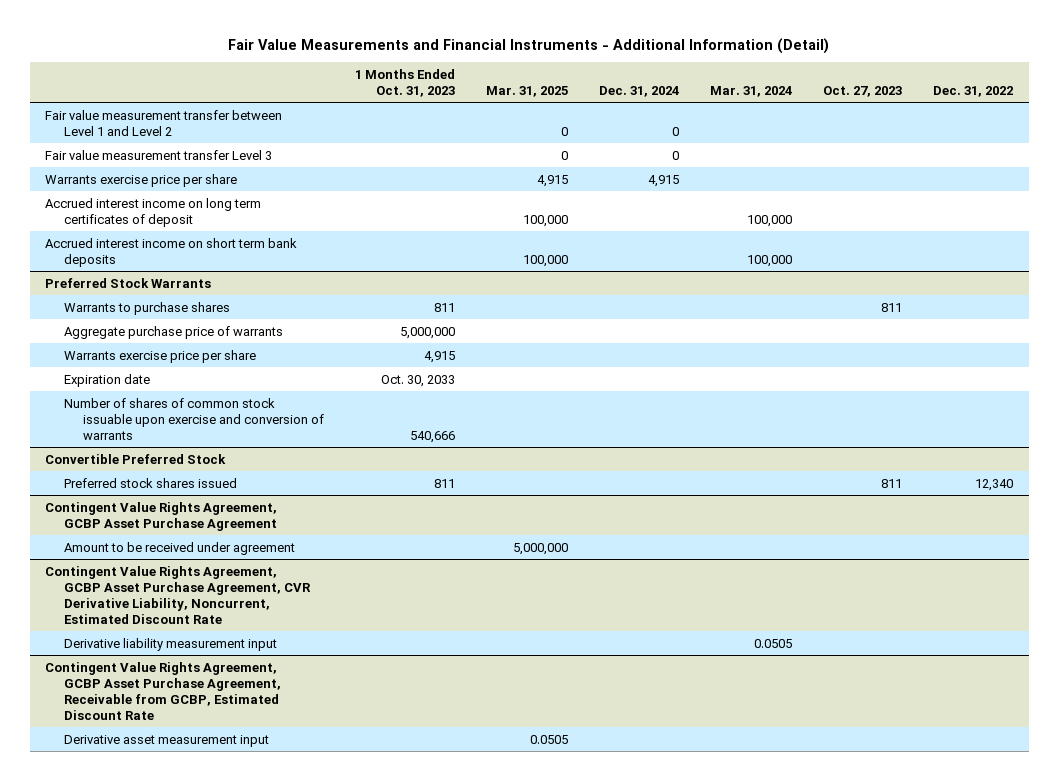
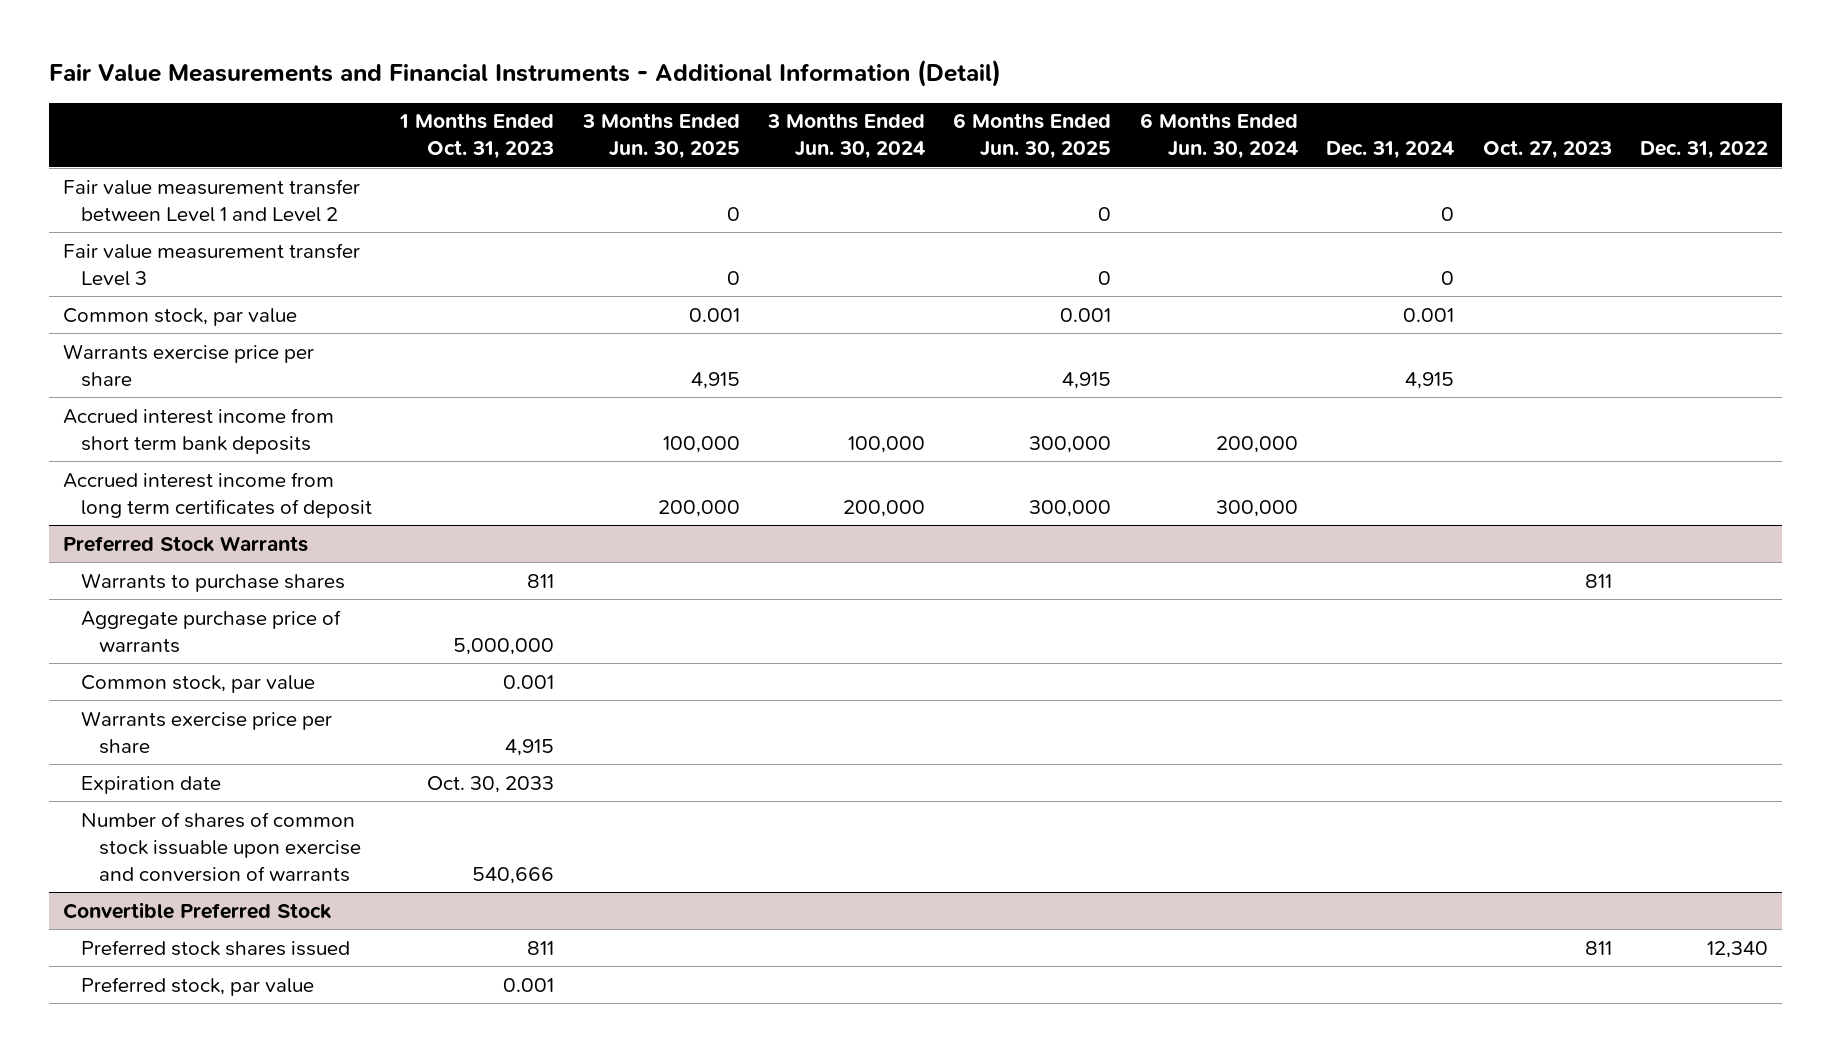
- | 1 Months Ended Oct. 31, 2023 | Mar. 31, 2025 | Dec. 31, 2024 | Mar. 31, 2024 | Oct. 27, 2023 | Dec. 31, 2022
+ | 1 Months Ended Oct. 31, 2023 | 3 Months Ended Jun. 30, 2025 | 3 Months Ended Jun. 30, 2024 | 6 Months Ended Jun. 30, 2025 | 6 Months Ended Jun. 30, 2024 | Dec. 31, 2024 | Oct. 27, 2023 | Dec. 31, 2022
+ Common stock, par value | | 0.001 | | 0.001 | | 0.001 | |
- Accrued interest income on long term certificates of deposit | | 100,000 | | 100,000 | |
- Accrued interest income on short term bank deposits | | 100,000 | | 100,000 | |
+ Accrued interest income from short term bank deposits | | 100,000 | 100,000 | 300,000 | 200,000 | | |
+ Accrued interest income from long term certificates of deposit | | 200,000 | 200,000 | 300,000 | 300,000 | | |
@ Preferred Stock Warrants
+ Common stock, par value | 0.001 | | | | | | |
- Contingent Value Rights Agreement, GCBP Asset Purchase Agreement
- Amount to be received under agreement | | 5,000,000 | | | |
- Contingent Value Rights Agreement, GCBP Asset Purchase Agreement, CVR Derivative Liability, Noncurrent, Estimated Discount Rate
- Derivative liability measurement input | | | | 0.0505 | |
- Contingent Value Rights Agreement, GCBP Asset Purchase Agreement, Receivable from GCBP, Estimated Discount Rate
- Derivative asset measurement input | | 0.0505 | | | |
@ Convertible Preferred Stock
+ Preferred stock, par value | 0.001 | | | | | | |

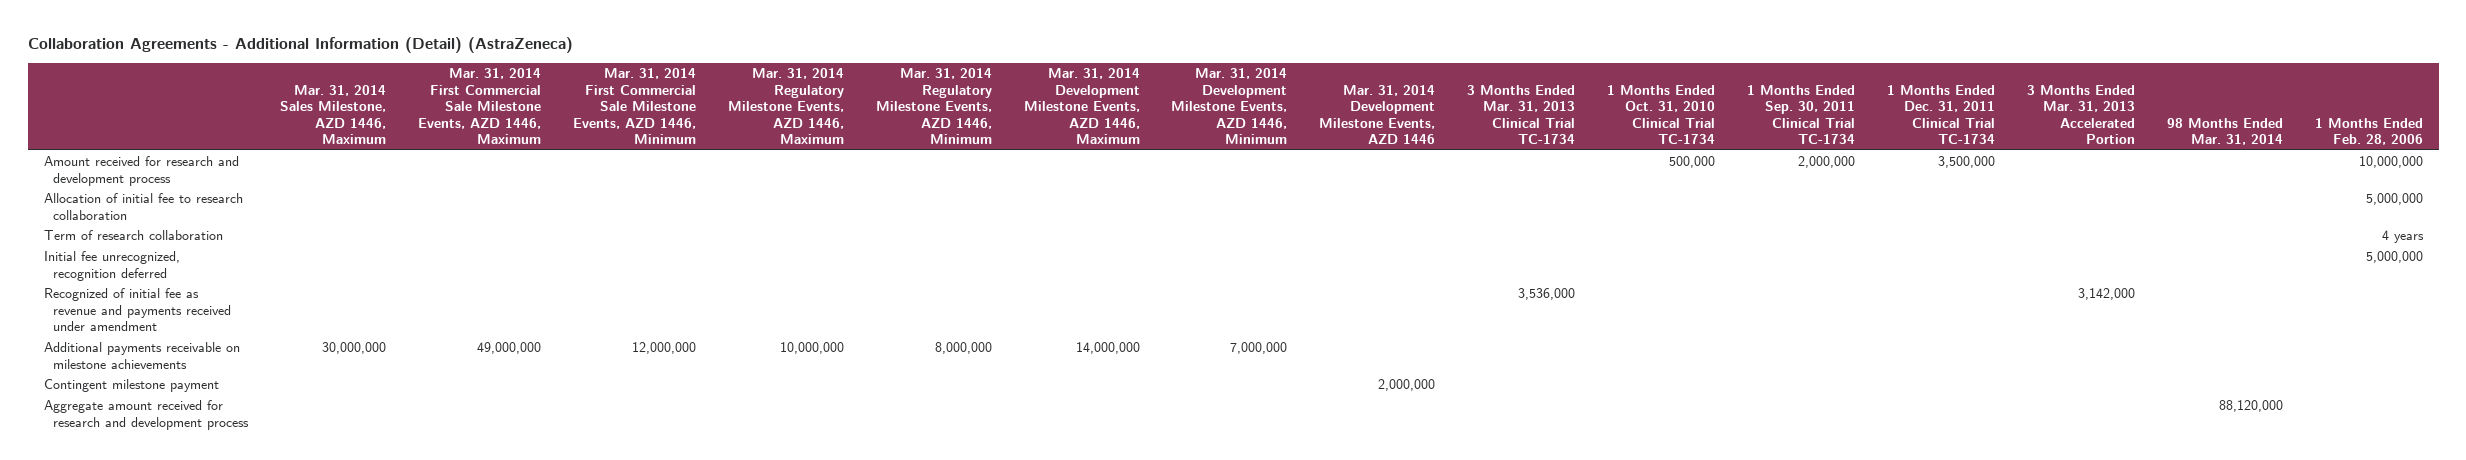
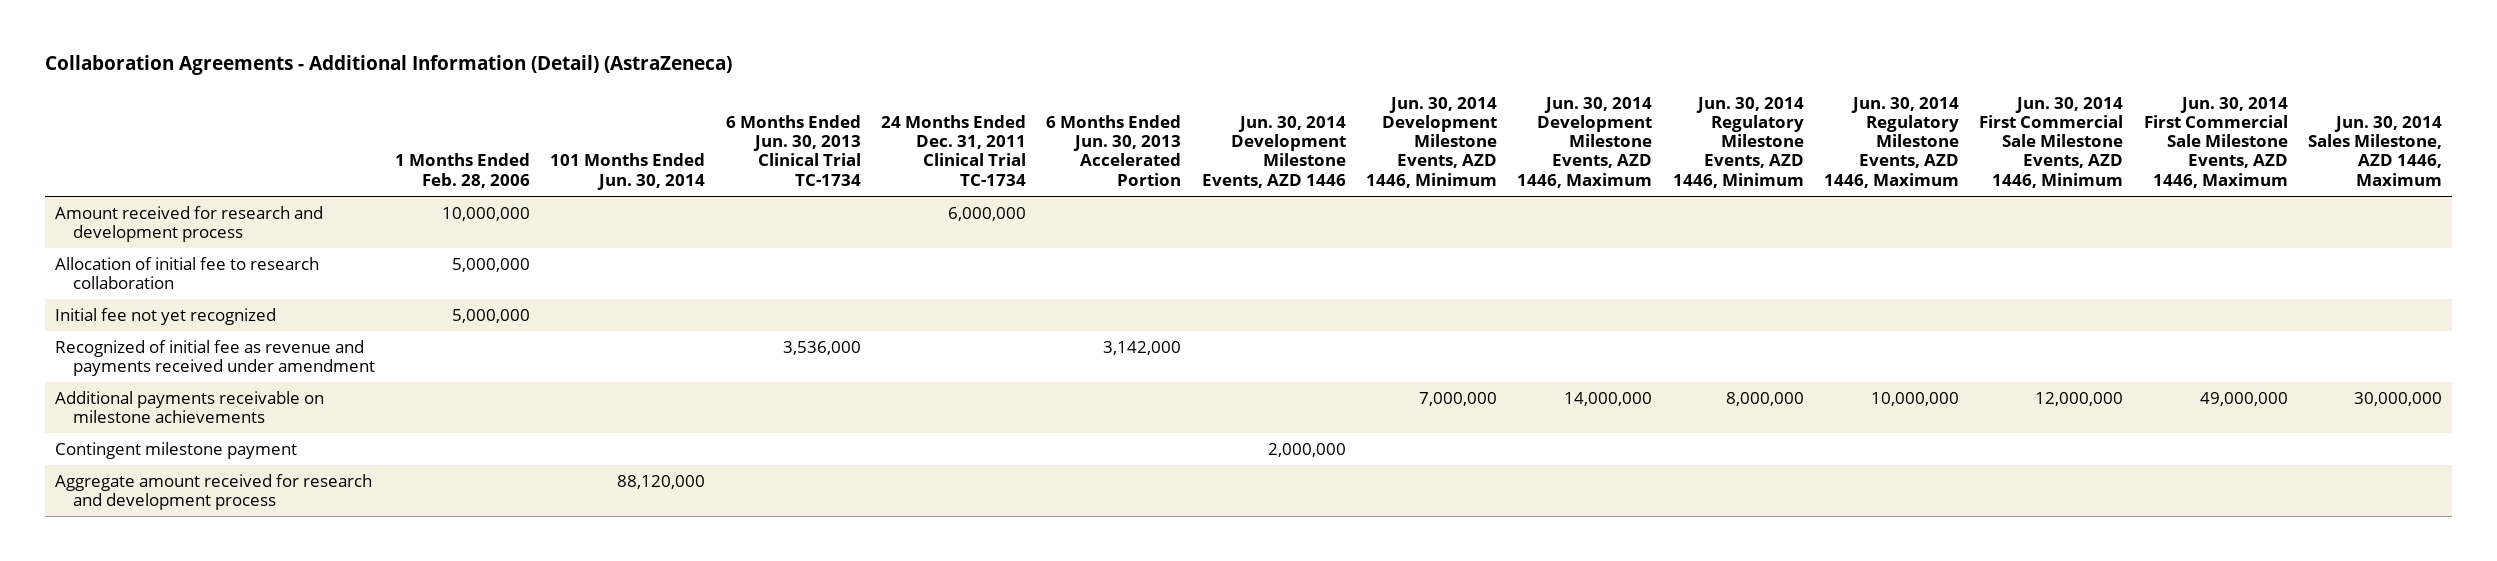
- | Mar. 31, 2014 Sales Milestone, AZD 1446, Maximum | Mar. 31, 2014 First Commercial Sale Milestone Events, AZD 1446, Maximum | Mar. 31, 2014 First Commercial Sale Milestone Events, AZD 1446, Minimum | Mar. 31, 2014 Regulatory Milestone Events, AZD 1446, Maximum | Mar. 31, 2014 Regulatory Milestone Events, AZD 1446, Minimum | Mar. 31, 2014 Development Milestone Events, AZD 1446, Maximum | Mar. 31, 2014 Development Milestone Events, AZD 1446, Minimum | Mar. 31, 2014 Development Milestone Events, AZD 1446 | 3 Months Ended Mar. 31, 2013 Clinical Trial TC-1734 | 1 Months Ended Oct. 31, 2010 Clinical Trial TC-1734 | 1 Months Ended Sep. 30, 2011 Clinical Trial TC-1734 | 1 Months Ended Dec. 31, 2011 Clinical Trial TC-1734 | 3 Months Ended Mar. 31, 2013 Accelerated Portion | 98 Months Ended Mar. 31, 2014 | 1 Months Ended Feb. 28, 2006
+ | 1 Months Ended Feb. 28, 2006 | 101 Months Ended Jun. 30, 2014 | 6 Months Ended Jun. 30, 2013 Clinical Trial TC-1734 | 24 Months Ended Dec. 31, 2011 Clinical Trial TC-1734 | 6 Months Ended Jun. 30, 2013 Accelerated Portion | Jun. 30, 2014 Development Milestone Events, AZD 1446 | Jun. 30, 2014 Development Milestone Events, AZD 1446, Minimum | Jun. 30, 2014 Development Milestone Events, AZD 1446, Maximum | Jun. 30, 2014 Regulatory Milestone Events, AZD 1446, Minimum | Jun. 30, 2014 Regulatory Milestone Events, AZD 1446, Maximum | Jun. 30, 2014 First Commercial Sale Milestone Events, AZD 1446, Minimum | Jun. 30, 2014 First Commercial Sale Milestone Events, AZD 1446, Maximum | Jun. 30, 2014 Sales Milestone, AZD 1446, Maximum
- Term of research collaboration | | | | | | | | | | | | | | | 4 years
- Initial fee unrecognized, recognition deferred | | | | | | | | | | | | | | | 5,000,000
+ Initial fee not yet recognized | 5,000,000 | | | | | | | | | | | |

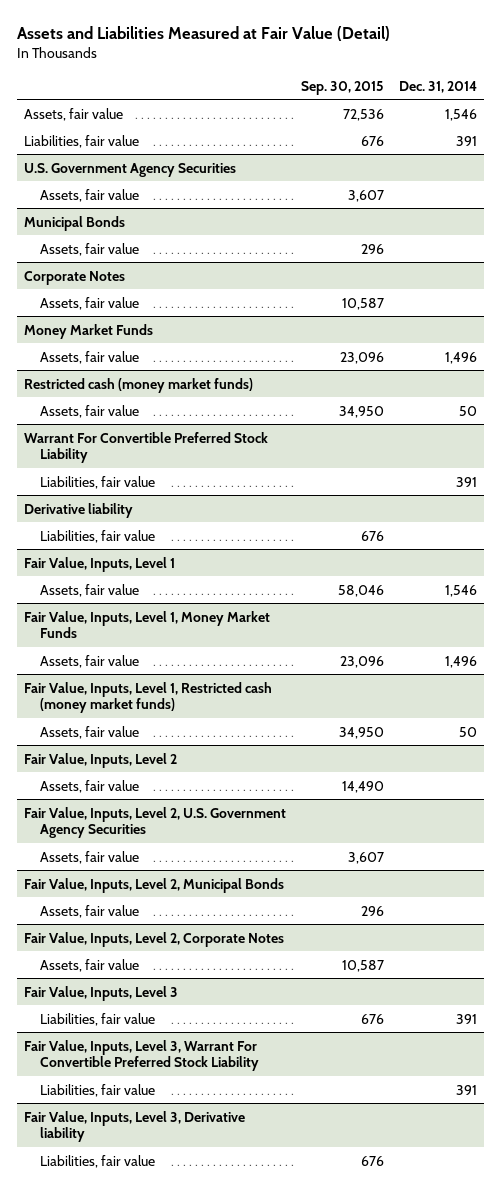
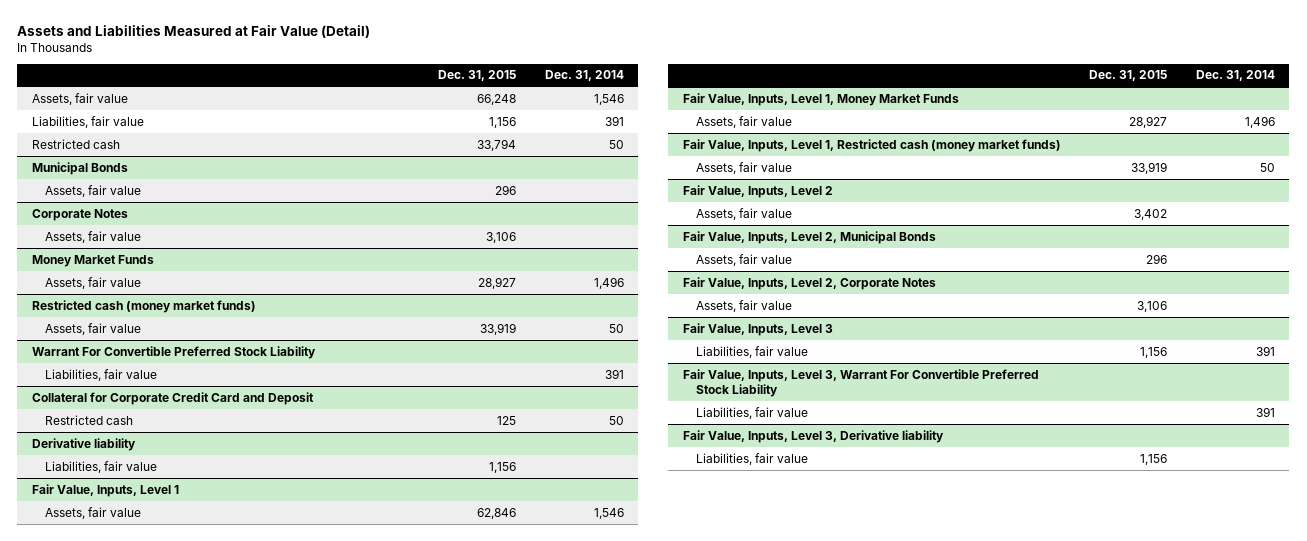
- | Sep. 30, 2015 | Dec. 31, 2014
+ | Dec. 31, 2015 | Dec. 31, 2014
- U.S. Government Agency Securities
- Assets, fair value | 3,607 |
+ Restricted cash | 33,794 | 50
+ Collateral for Corporate Credit Card and Deposit
+ Restricted cash | 125 | 50
- Fair Value, Inputs, Level 2, U.S. Government Agency Securities
- Assets, fair value | 3,607 |

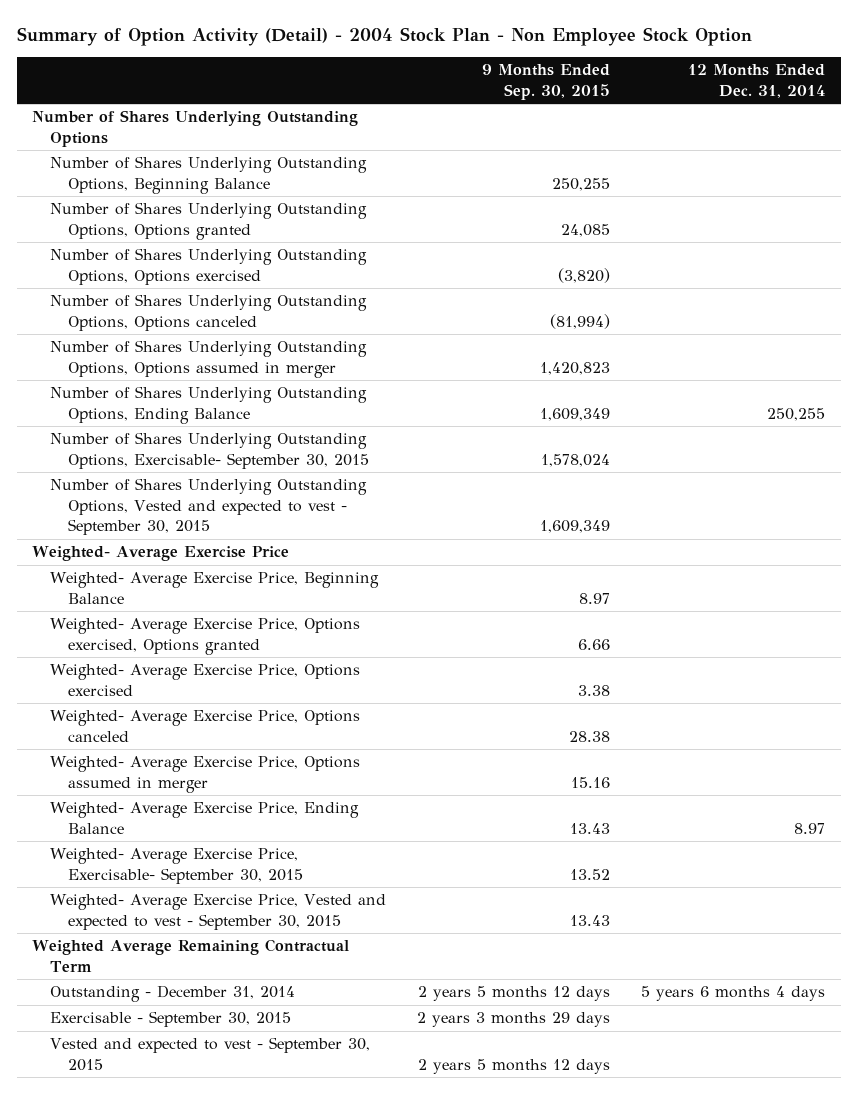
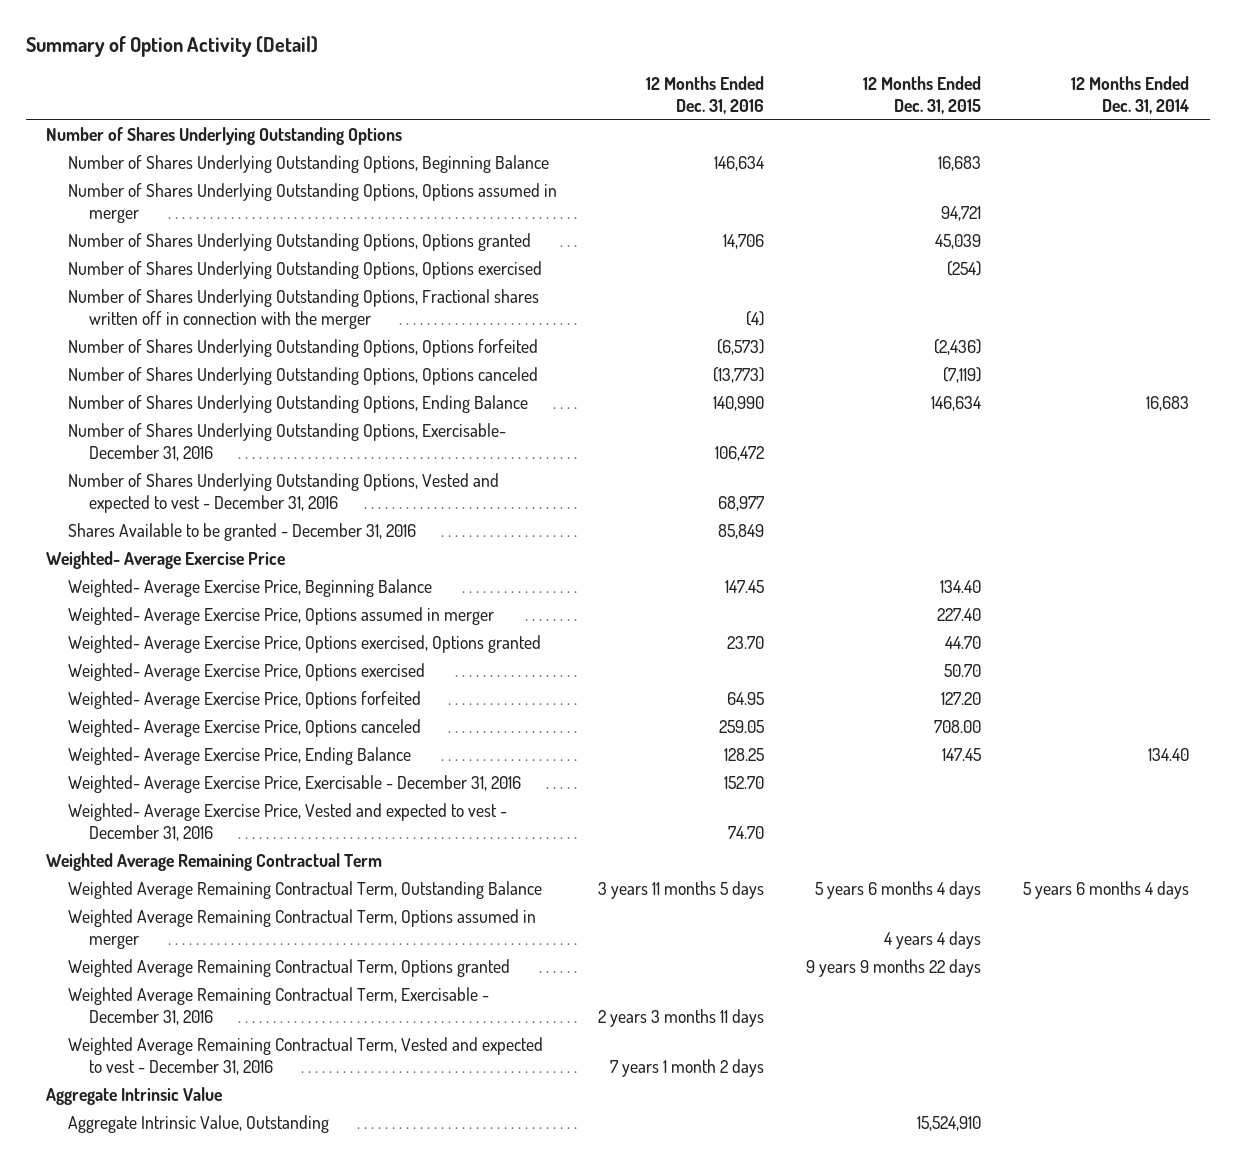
- Summary of Option Activity (Detail) - 2004 Stock Plan - Non Employee Stock Option
+ Summary of Option Activity (Detail)
- | 9 Months Ended Sep. 30, 2015 | 12 Months Ended Dec. 31, 2014
+ | 12 Months Ended Dec. 31, 2016 | 12 Months Ended Dec. 31, 2015 | 12 Months Ended Dec. 31, 2014
moved up: Number of Shares Underlying Outstanding Options, Options assumed in merger | | 94,721 |
+ Number of Shares Underlying Outstanding Options, Fractional shares written off in connection with the merger | (4) | |
+ Number of Shares Underlying Outstanding Options, Options forfeited | (6,573) | (2,436) |
- Number of Shares Underlying Outstanding Options, Ending Balance | 1,609,349 | 250,255
- Number of Shares Underlying Outstanding Options, Exercisable- September 30, 2015 | 1,578,024 |
- Number of Shares Underlying Outstanding Options, Vested and expected to vest - September 30, 2015 | 1,609,349 |
+ Number of Shares Underlying Outstanding Options, Ending Balance | 140,990 | 146,634 | 16,683
+ Number of Shares Underlying Outstanding Options, Exercisable- December 31, 2016 | 106,472 | |
+ Number of Shares Underlying Outstanding Options, Vested and expected to vest - December 31, 2016 | 68,977 | |
+ Shares Available to be granted - December 31, 2016 | 85,849 | |
moved up: Weighted- Average Exercise Price, Options assumed in merger | | 227.40 |
+ Weighted- Average Exercise Price, Options forfeited | 64.95 | 127.20 |
- Weighted- Average Exercise Price, Ending Balance | 13.43 | 8.97
- Weighted- Average Exercise Price, Exercisable- September 30, 2015 | 13.52 |
- Weighted- Average Exercise Price, Vested and expected to vest - September 30, 2015 | 13.43 |
+ Weighted- Average Exercise Price, Ending Balance | 128.25 | 147.45 | 134.40
+ Weighted- Average Exercise Price, Exercisable - December 31, 2016 | 152.70 | |
+ Weighted- Average Exercise Price, Vested and expected to vest - December 31, 2016 | 74.70 | |
- Outstanding - December 31, 2014 | 2 years 5 months 12 days | 5 years 6 months 4 days
- Exercisable - September 30, 2015 | 2 years 3 months 29 days |
- Vested and expected to vest - September 30, 2015 | 2 years 5 months 12 days |
+ Weighted Average Remaining Contractual Term, Outstanding Balance | 3 years 11 months 5 days | 5 years 6 months 4 days | 5 years 6 months 4 days
+ Weighted Average Remaining Contractual Term, Options assumed in merger | | 4 years 4 days |
+ Weighted Average Remaining Contractual Term, Options granted | | 9 years 9 months 22 days |
+ Weighted Average Remaining Contractual Term, Exercisable - December 31, 2016 | 2 years 3 months 11 days | |
+ Weighted Average Remaining Contractual Term, Vested and expected to vest - December 31, 2016 | 7 years 1 month 2 days | |
+ Aggregate Intrinsic Value
+ Aggregate Intrinsic Value, Outstanding | | 15,524,910 |

